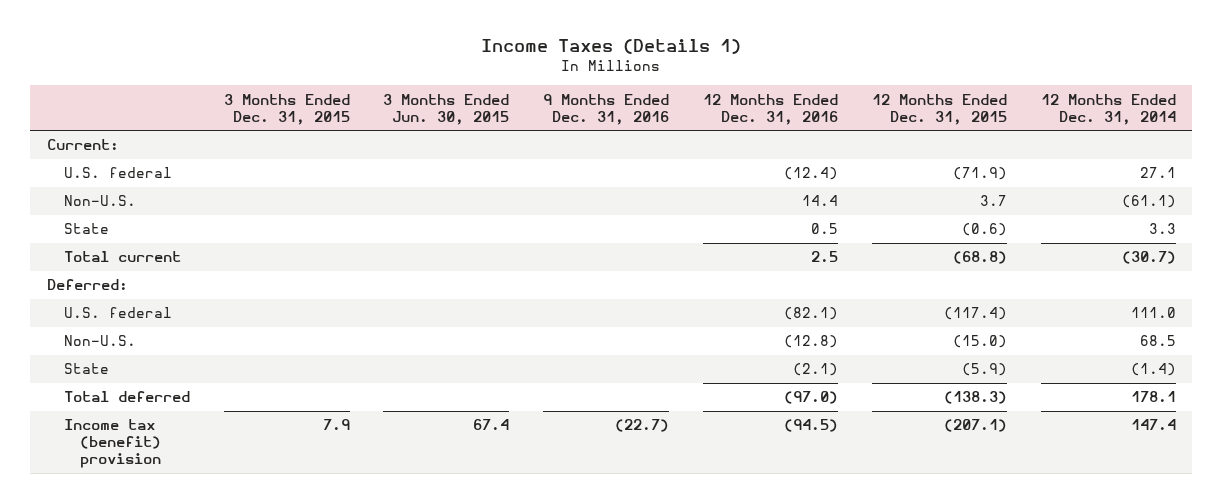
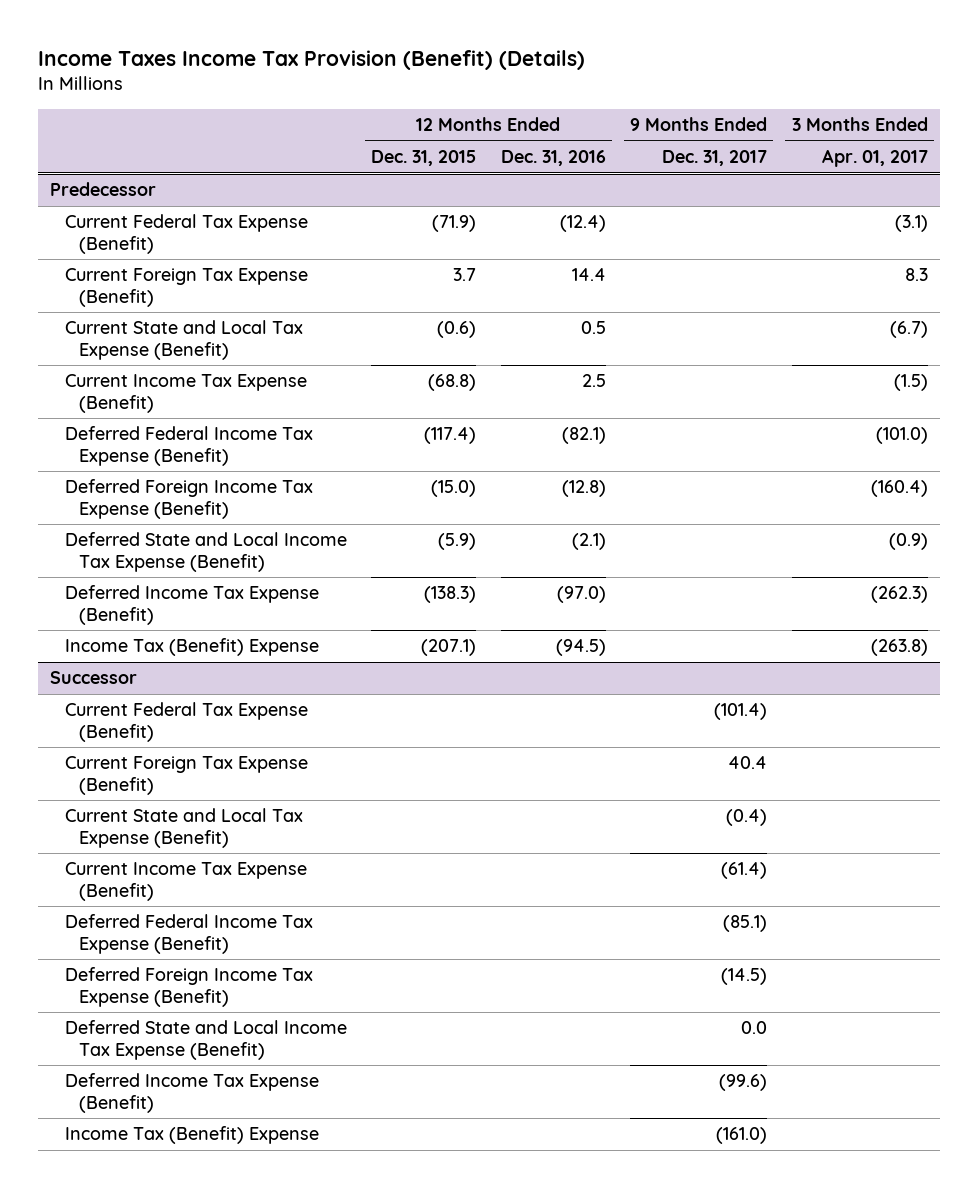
- Income Taxes (Details 1)
+ Income Taxes Income Tax Provision (Benefit) (Details)
- | 3 Months Ended Dec. 31, 2015 | 3 Months Ended Jun. 30, 2015 | 9 Months Ended Dec. 31, 2016 | 12 Months Ended Dec. 31, 2016 | 12 Months Ended Dec. 31, 2015 | 12 Months Ended Dec. 31, 2014
+ | 12 Months Ended Dec. 31, 2015 | 12 Months Ended Dec. 31, 2016 | 9 Months Ended Dec. 31, 2017 | 3 Months Ended Apr. 01, 2017
- Current:
- U.S. federal | | | | (12.4) | (71.9) | 27.1
- Non-U.S. | | | | 14.4 | 3.7 | (61.1)
- State | | | | 0.5 | (0.6) | 3.3
- Total current | | | | 2.5 | (68.8) | (30.7)
- Deferred:
- U.S. federal | | | | (82.1) | (117.4) | 111.0
- Non-U.S. | | | | (12.8) | (15.0) | 68.5
- State | | | | (2.1) | (5.9) | (1.4)
- Total deferred | | | | (97.0) | (138.3) | 178.1
- Income tax (benefit) provision | 7.9 | 67.4 | (22.7) | (94.5) | (207.1) | 147.4
+ Predecessor
+ Current Federal Tax Expense (Benefit) | (71.9) | (12.4) | | (3.1)
+ Current Foreign Tax Expense (Benefit) | 3.7 | 14.4 | | 8.3
+ Current State and Local Tax Expense (Benefit) | (0.6) | 0.5 | | (6.7)
+ Current Income Tax Expense (Benefit) | (68.8) | 2.5 | | (1.5)
+ Deferred Federal Income Tax Expense (Benefit) | (117.4) | (82.1) | | (101.0)
+ Deferred Foreign Income Tax Expense (Benefit) | (15.0) | (12.8) | | (160.4)
+ Deferred State and Local Income Tax Expense (Benefit) | (5.9) | (2.1) | | (0.9)
+ Deferred Income Tax Expense (Benefit) | (138.3) | (97.0) | | (262.3)
+ Income Tax (Benefit) Expense | (207.1) | (94.5) | | (263.8)
+ Successor
+ Current Federal Tax Expense (Benefit) | | | (101.4) |
+ Current Foreign Tax Expense (Benefit) | | | 40.4 |
+ Current State and Local Tax Expense (Benefit) | | | (0.4) |
+ Current Income Tax Expense (Benefit) | | | (61.4) |
+ Deferred Federal Income Tax Expense (Benefit) | | | (85.1) |
+ Deferred Foreign Income Tax Expense (Benefit) | | | (14.5) |
+ Deferred State and Local Income Tax Expense (Benefit) | | | 0.0 |
+ Deferred Income Tax Expense (Benefit) | | | (99.6) |
+ Income Tax (Benefit) Expense | | | (161.0) |

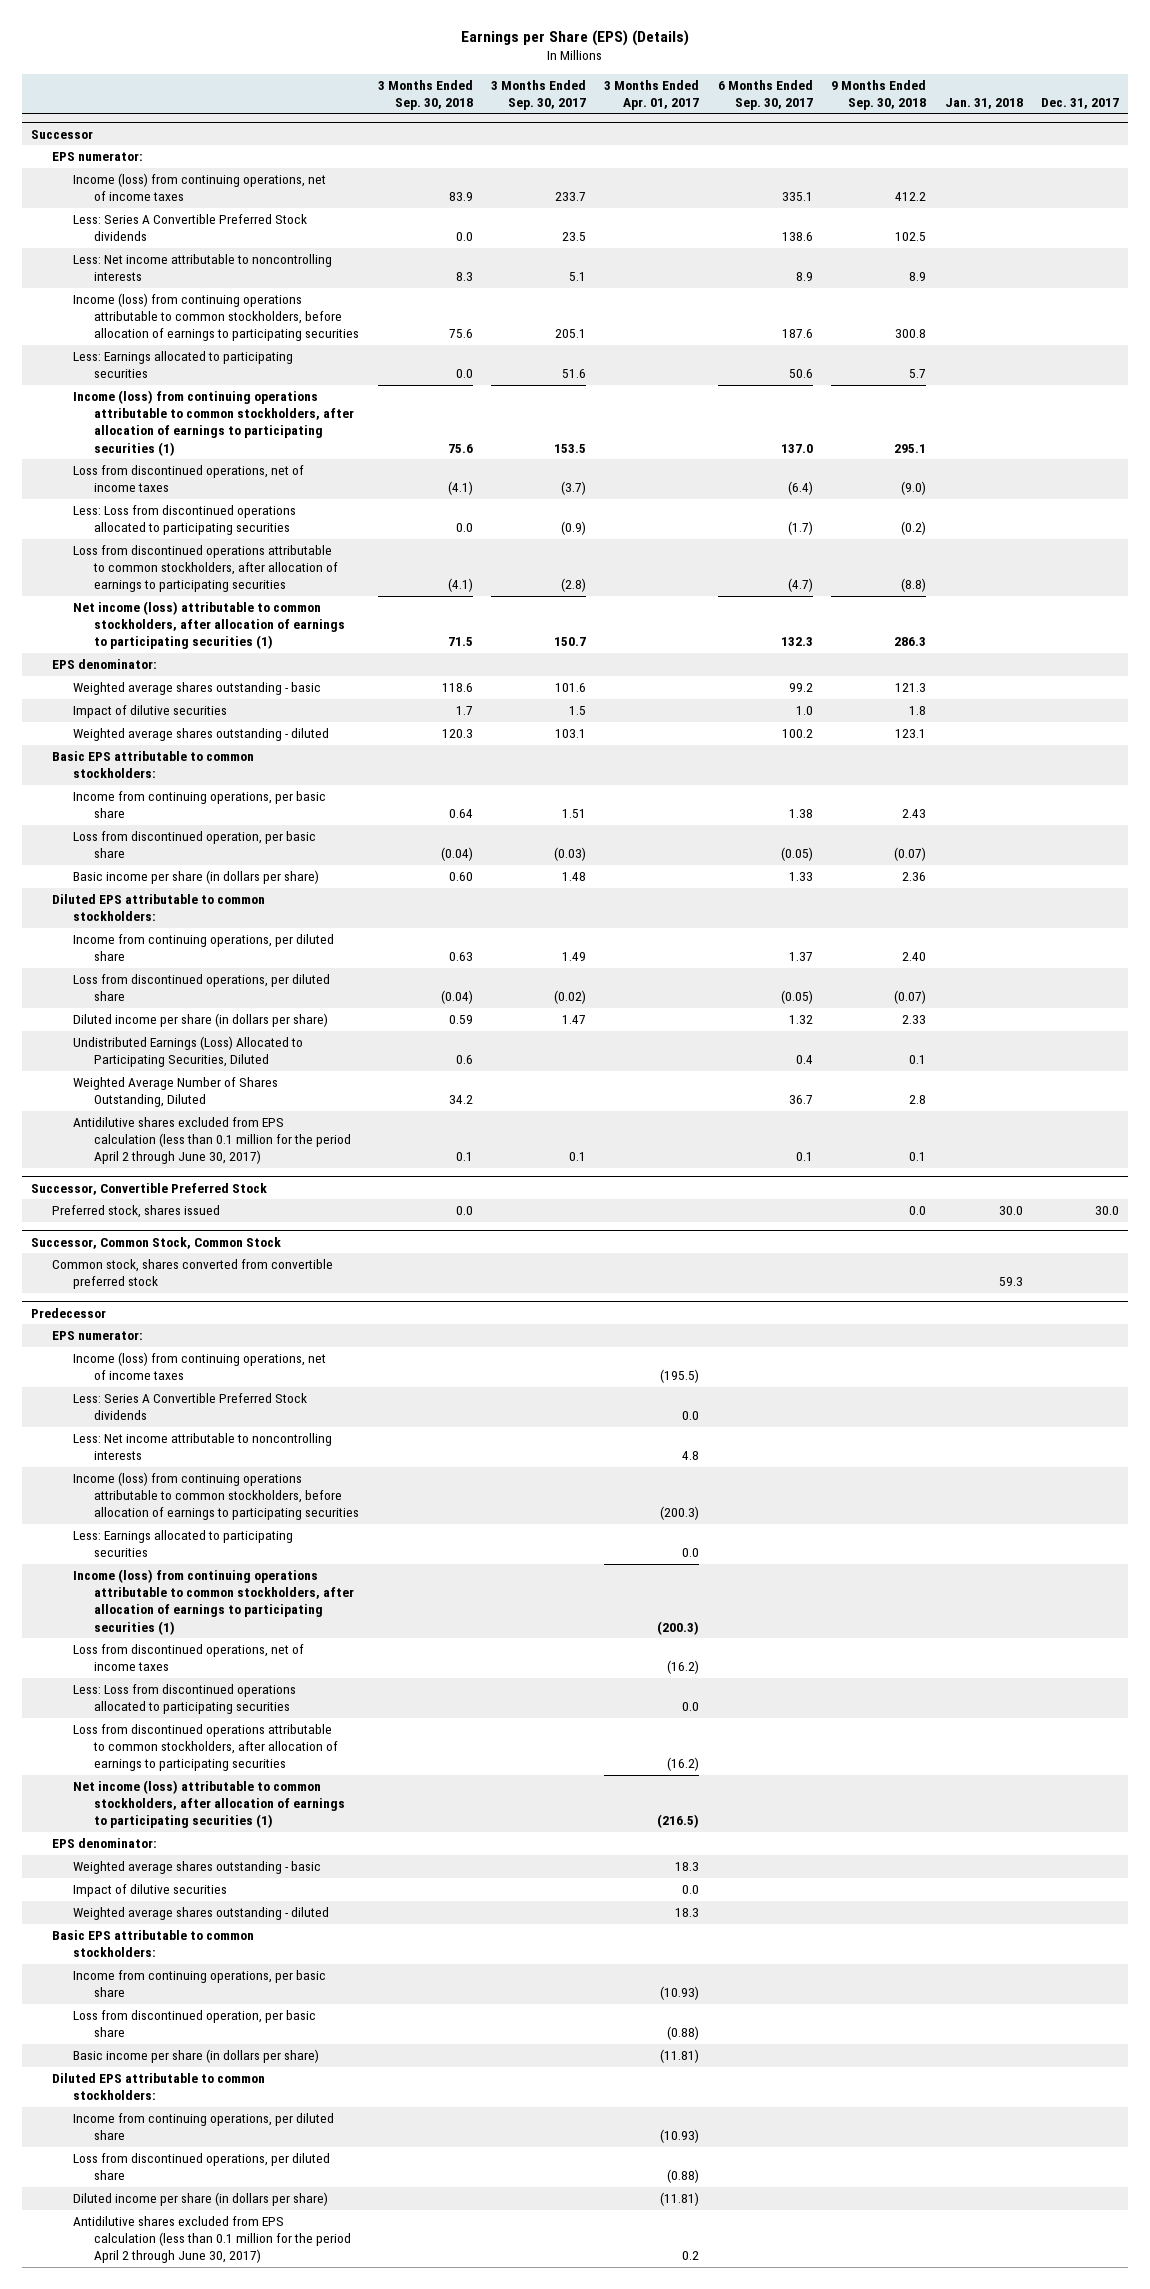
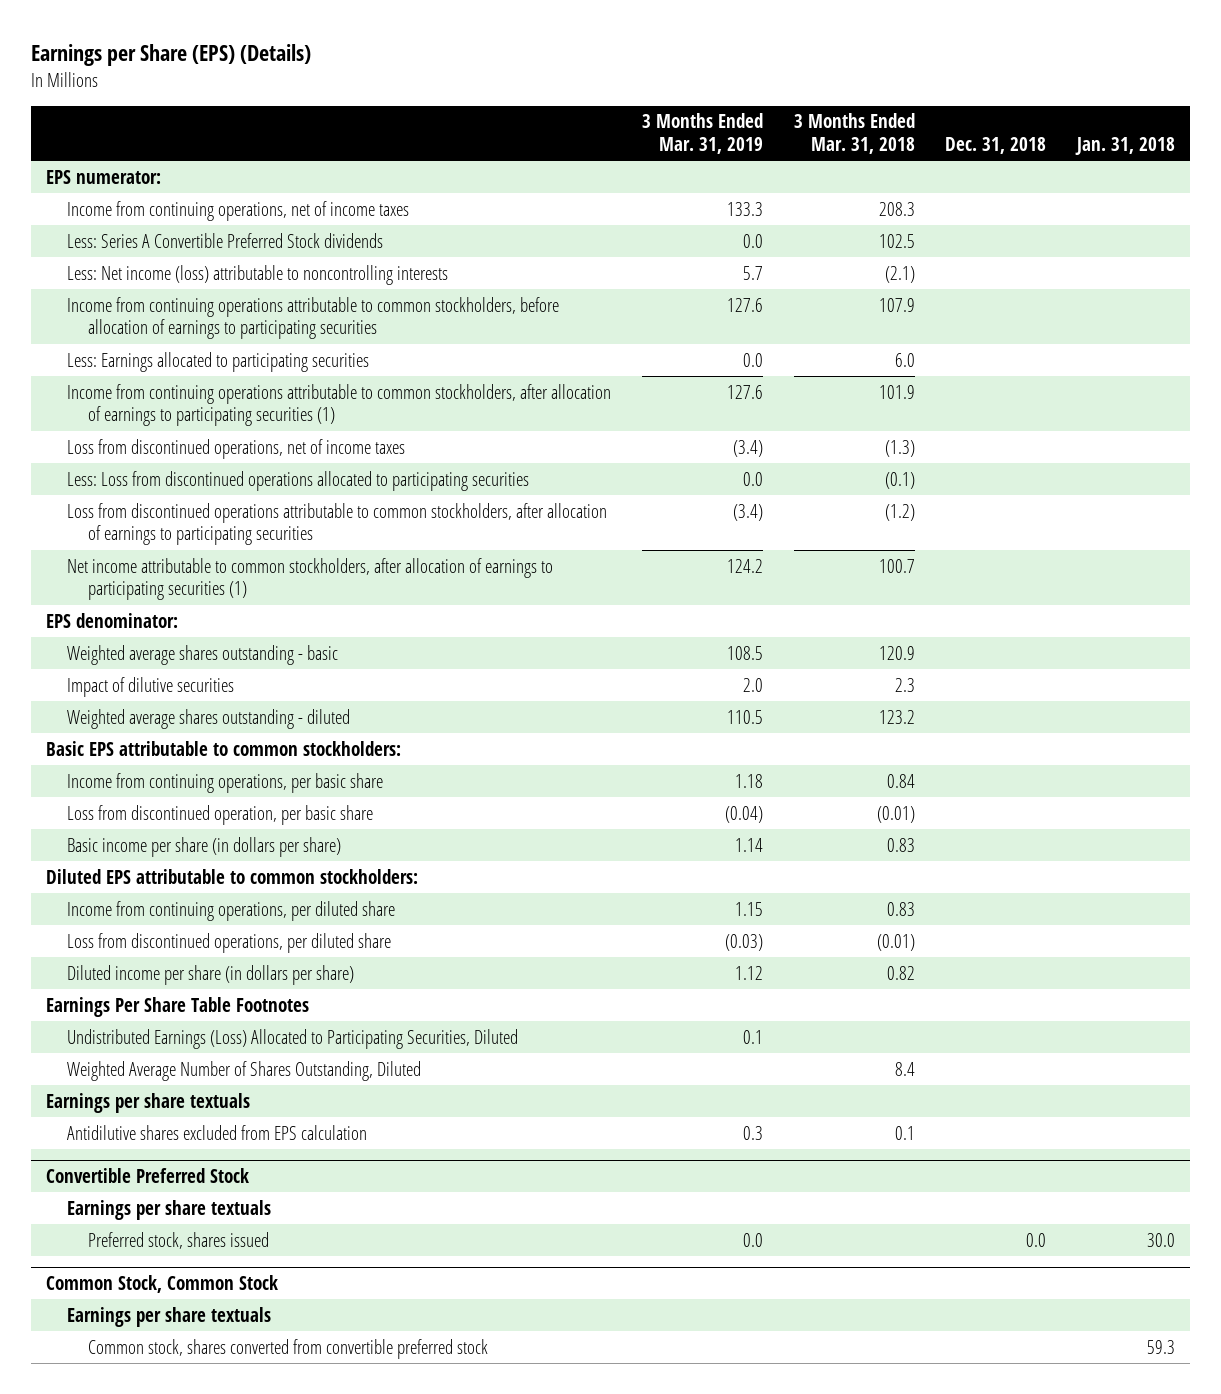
- | 3 Months Ended Sep. 30, 2018 | 3 Months Ended Sep. 30, 2017 | 3 Months Ended Apr. 01, 2017 | 6 Months Ended Sep. 30, 2017 | 9 Months Ended Sep. 30, 2018 | Jan. 31, 2018 | Dec. 31, 2017
+ | 3 Months Ended Mar. 31, 2019 | 3 Months Ended Mar. 31, 2018 | Dec. 31, 2018 | Jan. 31, 2018
- Successor
- EPS numerator:
- Income (loss) from continuing operations, net of income taxes | 83.9 | 233.7 | | 335.1 | 412.2 | |
- Less: Series A Convertible Preferred Stock dividends | 0.0 | 23.5 | | 138.6 | 102.5 | |
- Less: Net income attributable to noncontrolling interests | 8.3 | 5.1 | | 8.9 | 8.9 | |
- Income (loss) from continuing operations attributable to common stockholders, before allocation of earnings to participating securities | 75.6 | 205.1 | | 187.6 | 300.8 | |
- Less: Earnings allocated to participating securities | 0.0 | 51.6 | | 50.6 | 5.7 | |
- Income (loss) from continuing operations attributable to common stockholders, after allocation of earnings to participating securities (1) | 75.6 | 153.5 | | 137.0 | 295.1 | |
- Loss from discontinued operations, net of income taxes | (4.1) | (3.7) | | (6.4) | (9.0) | |
- Less: Loss from discontinued operations allocated to participating securities | 0.0 | (0.9) | | (1.7) | (0.2) | |
- Loss from discontinued operations attributable to common stockholders, after allocation of earnings to participating securities | (4.1) | (2.8) | | (4.7) | (8.8) | |
- Net income (loss) attributable to common stockholders, after allocation of earnings to participating securities (1) | 71.5 | 150.7 | | 132.3 | 286.3 | |
- EPS denominator:
- Weighted average shares outstanding - basic | 118.6 | 101.6 | | 99.2 | 121.3 | |
- Impact of dilutive securities | 1.7 | 1.5 | | 1.0 | 1.8 | |
- Weighted average shares outstanding - diluted | 120.3 | 103.1 | | 100.2 | 123.1 | |
- Basic EPS attributable to common stockholders:
- Income from continuing operations, per basic share | 0.64 | 1.51 | | 1.38 | 2.43 | |
- Loss from discontinued operation, per basic share | (0.04) | (0.03) | | (0.05) | (0.07) | |
- Basic income per share (in dollars per share) | 0.60 | 1.48 | | 1.33 | 2.36 | |
- Diluted EPS attributable to common stockholders:
- Income from continuing operations, per diluted share | 0.63 | 1.49 | | 1.37 | 2.40 | |
- Loss from discontinued operations, per diluted share | (0.04) | (0.02) | | (0.05) | (0.07) | |
- Diluted income per share (in dollars per share) | 0.59 | 1.47 | | 1.32 | 2.33 | |
- Undistributed Earnings (Loss) Allocated to Participating Securities, Diluted | 0.6 | | | 0.4 | 0.1 | |
- Weighted Average Number of Shares Outstanding, Diluted | 34.2 | | | 36.7 | 2.8 | |
- Antidilutive shares excluded from EPS calculation (less than 0.1 million for the period April 2 through June 30, 2017) | 0.1 | 0.1 | | 0.1 | 0.1 | |
- Successor, Convertible Preferred Stock
+ EPS numerator:
+ Income from continuing operations, net of income taxes | 133.3 | 208.3 | |
+ Less: Series A Convertible Preferred Stock dividends | 0.0 | 102.5 | |
+ Less: Net income (loss) attributable to noncontrolling interests | 5.7 | (2.1) | |
+ Income from continuing operations attributable to common stockholders, before allocation of earnings to participating securities | 127.6 | 107.9 | |
+ Less: Earnings allocated to participating securities | 0.0 | 6.0 | |
+ Income from continuing operations attributable to common stockholders, after allocation of earnings to participating securities (1) | 127.6 | 101.9 | |
+ Loss from discontinued operations, net of income taxes | (3.4) | (1.3) | |
+ Less: Loss from discontinued operations allocated to participating securities | 0.0 | (0.1) | |
+ Loss from discontinued operations attributable to common stockholders, after allocation of earnings to participating securities | (3.4) | (1.2) | |
+ Net income attributable to common stockholders, after allocation of earnings to participating securities (1) | 124.2 | 100.7 | |
+ EPS denominator:
+ Weighted average shares outstanding - basic | 108.5 | 120.9 | |
+ Impact of dilutive securities | 2.0 | 2.3 | |
+ Weighted average shares outstanding - diluted | 110.5 | 123.2 | |
+ Basic EPS attributable to common stockholders:
+ Income from continuing operations, per basic share | 1.18 | 0.84 | |
+ Loss from discontinued operation, per basic share | (0.04) | (0.01) | |
+ Basic income per share (in dollars per share) | 1.14 | 0.83 | |
+ Diluted EPS attributable to common stockholders:
+ Income from continuing operations, per diluted share | 1.15 | 0.83 | |
+ Loss from discontinued operations, per diluted share | (0.03) | (0.01) | |
+ Diluted income per share (in dollars per share) | 1.12 | 0.82 | |
+ Earnings Per Share Table Footnotes
+ Undistributed Earnings (Loss) Allocated to Participating Securities, Diluted | 0.1 | | |
+ Weighted Average Number of Shares Outstanding, Diluted | | 8.4 | |
+ Earnings per share textuals
+ Antidilutive shares excluded from EPS calculation | 0.3 | 0.1 | |
+ Convertible Preferred Stock
+ Earnings per share textuals
- Successor, Common Stock, Common Stock
+ Common Stock, Common Stock
+ Earnings per share textuals
- Predecessor
- EPS numerator:
- Income (loss) from continuing operations, net of income taxes | | | (195.5) | | | |
- Less: Series A Convertible Preferred Stock dividends | | | 0.0 | | | |
- Less: Net income attributable to noncontrolling interests | | | 4.8 | | | |
- Income (loss) from continuing operations attributable to common stockholders, before allocation of earnings to participating securities | | | (200.3) | | | |
- Less: Earnings allocated to participating securities | | | 0.0 | | | |
- Income (loss) from continuing operations attributable to common stockholders, after allocation of earnings to participating securities (1) | | | (200.3) | | | |
- Loss from discontinued operations, net of income taxes | | | (16.2) | | | |
- Less: Loss from discontinued operations allocated to participating securities | | | 0.0 | | | |
- Loss from discontinued operations attributable to common stockholders, after allocation of earnings to participating securities | | | (16.2) | | | |
- Net income (loss) attributable to common stockholders, after allocation of earnings to participating securities (1) | | | (216.5) | | | |
- EPS denominator:
- Weighted average shares outstanding - basic | | | 18.3 | | | |
- Impact of dilutive securities | | | 0.0 | | | |
- Weighted average shares outstanding - diluted | | | 18.3 | | | |
- Basic EPS attributable to common stockholders:
- Income from continuing operations, per basic share | | | (10.93) | | | |
- Loss from discontinued operation, per basic share | | | (0.88) | | | |
- Basic income per share (in dollars per share) | | | (11.81) | | | |
- Diluted EPS attributable to common stockholders:
- Income from continuing operations, per diluted share | | | (10.93) | | | |
- Loss from discontinued operations, per diluted share | | | (0.88) | | | |
- Diluted income per share (in dollars per share) | | | (11.81) | | | |
- Antidilutive shares excluded from EPS calculation (less than 0.1 million for the period April 2 through June 30, 2017) | | | 0.2 | | | |

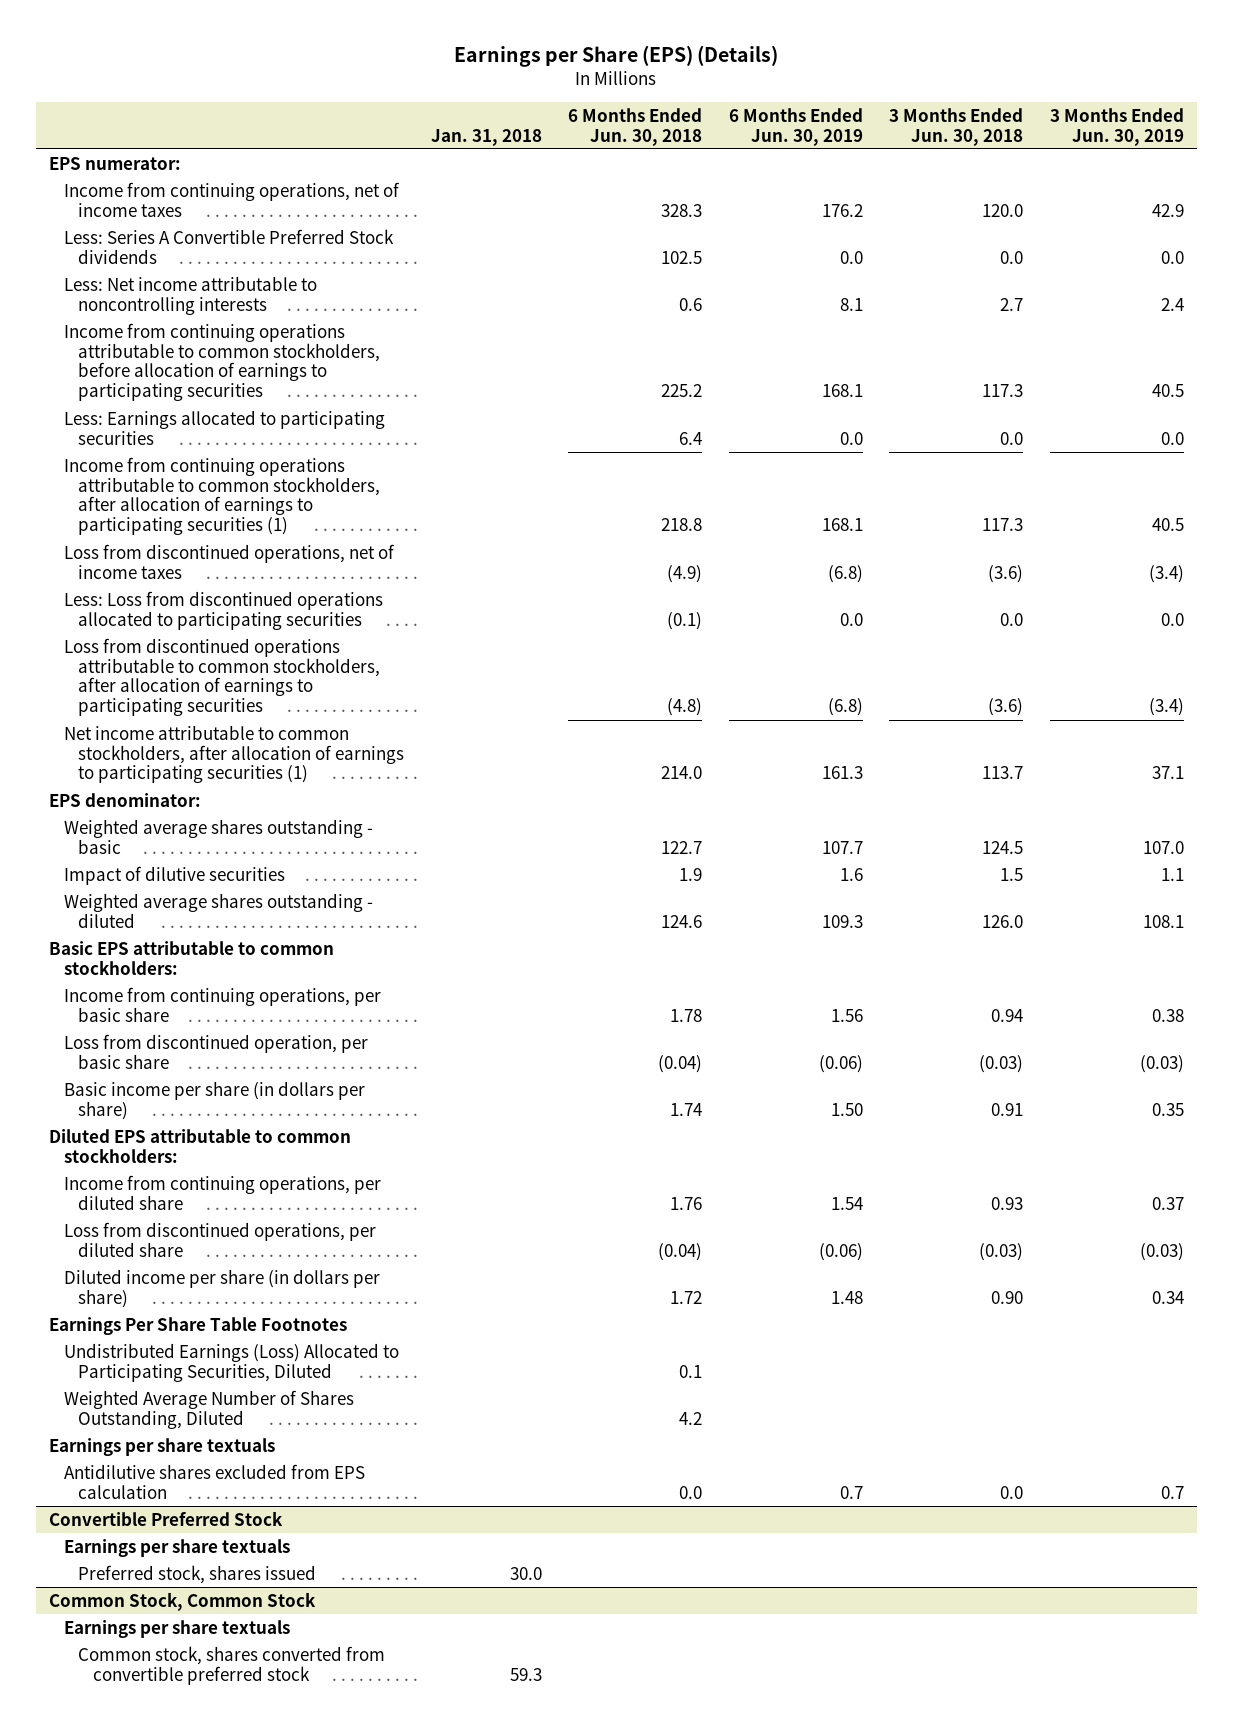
- | 3 Months Ended Mar. 31, 2019 | 3 Months Ended Mar. 31, 2018 | Dec. 31, 2018 | Jan. 31, 2018
+ | Jan. 31, 2018 | 6 Months Ended Jun. 30, 2018 | 6 Months Ended Jun. 30, 2019 | 3 Months Ended Jun. 30, 2018 | 3 Months Ended Jun. 30, 2019
- Less: Net income (loss) attributable to noncontrolling interests | 5.7 | (2.1) | |
+ Less: Net income attributable to noncontrolling interests | | 0.6 | 8.1 | 2.7 | 2.4

